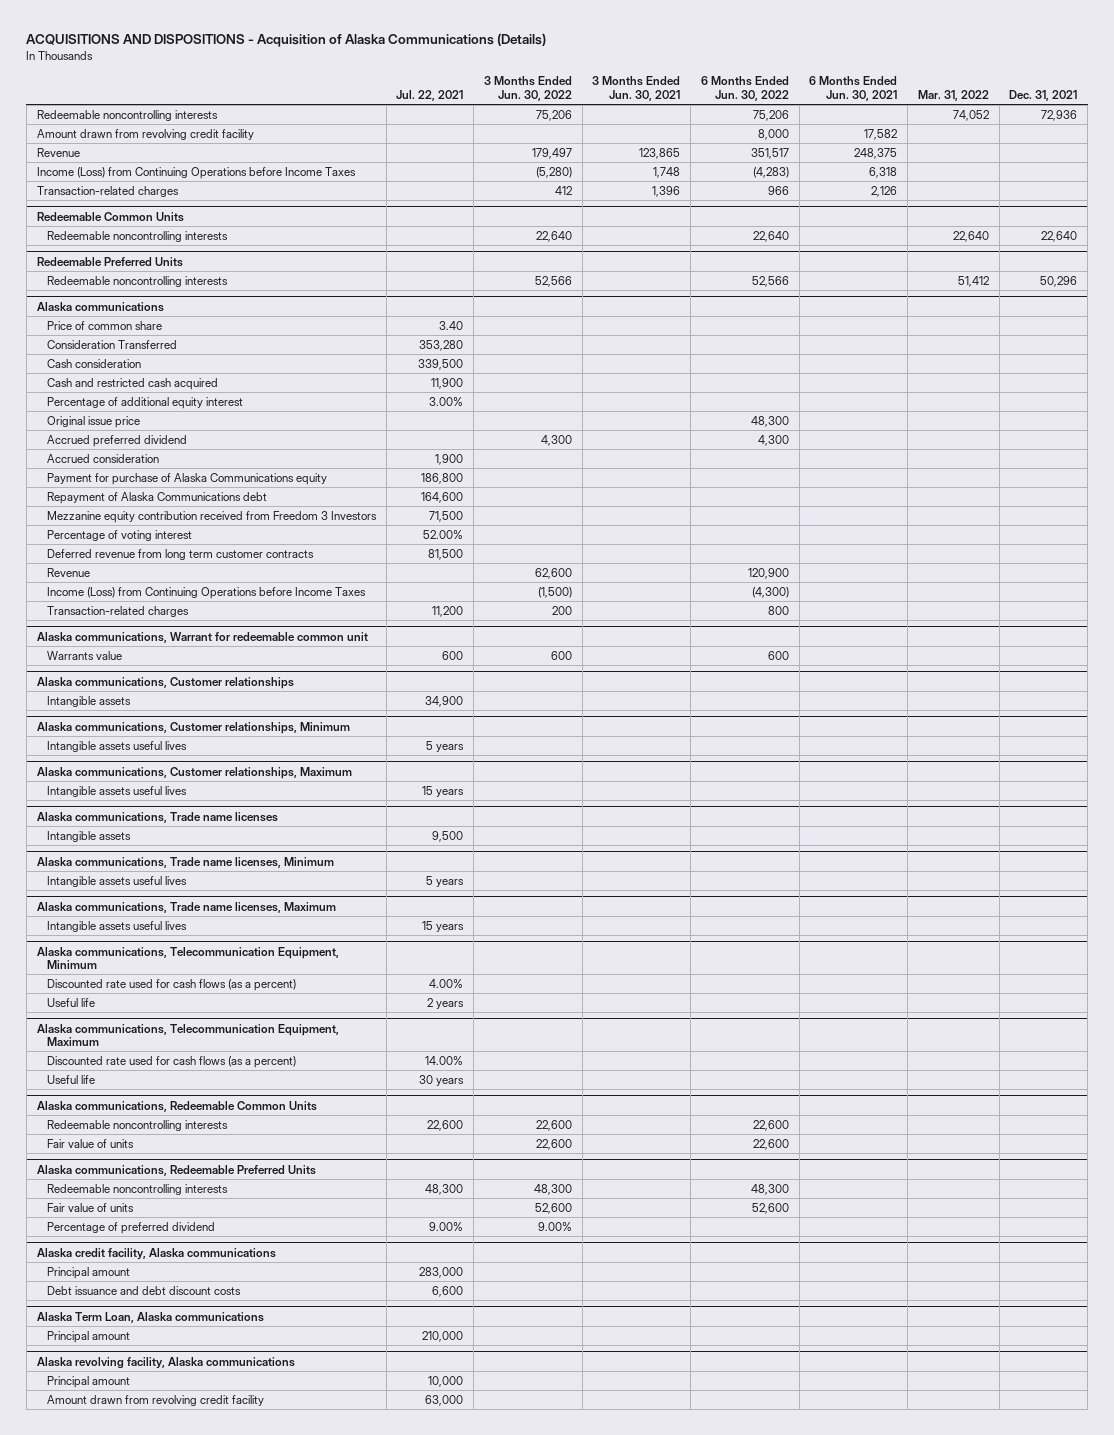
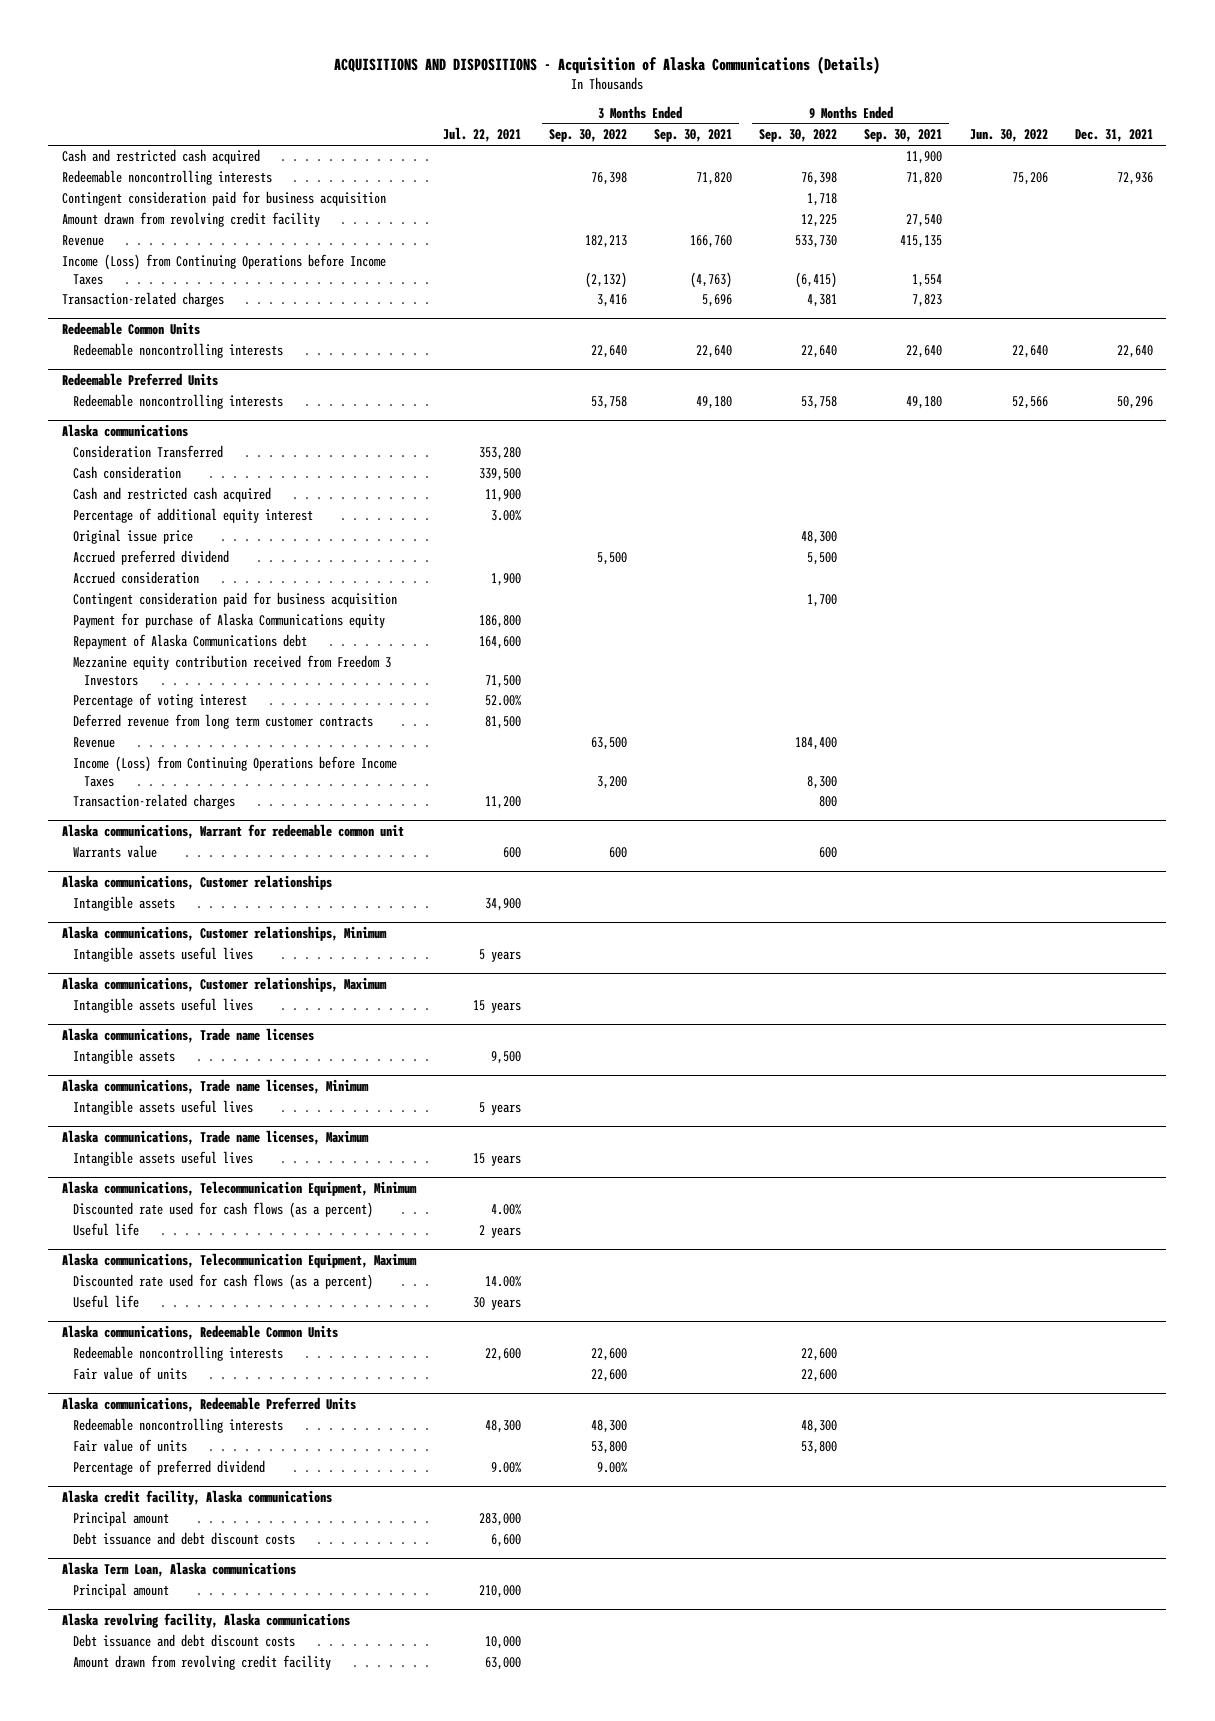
- | Jul. 22, 2021 | 3 Months Ended Jun. 30, 2022 | 3 Months Ended Jun. 30, 2021 | 6 Months Ended Jun. 30, 2022 | 6 Months Ended Jun. 30, 2021 | Mar. 31, 2022 | Dec. 31, 2021
+ | Jul. 22, 2021 | 3 Months Ended Sep. 30, 2022 | 3 Months Ended Sep. 30, 2021 | 9 Months Ended Sep. 30, 2022 | 9 Months Ended Sep. 30, 2021 | Jun. 30, 2022 | Dec. 31, 2021
+ Cash and restricted cash acquired | | | | | 11,900 | |
+ Contingent consideration paid for business acquisition | | | | 1,718 | | |
@ Alaska communications
- Price of common share | 3.40 | | | | | |
+ Contingent consideration paid for business acquisition | | | | 1,700 | | |
@ Alaska revolving facility, Alaska communications
- Principal amount | 10,000 | | | | | |
+ Debt issuance and debt discount costs | 10,000 | | | | | |

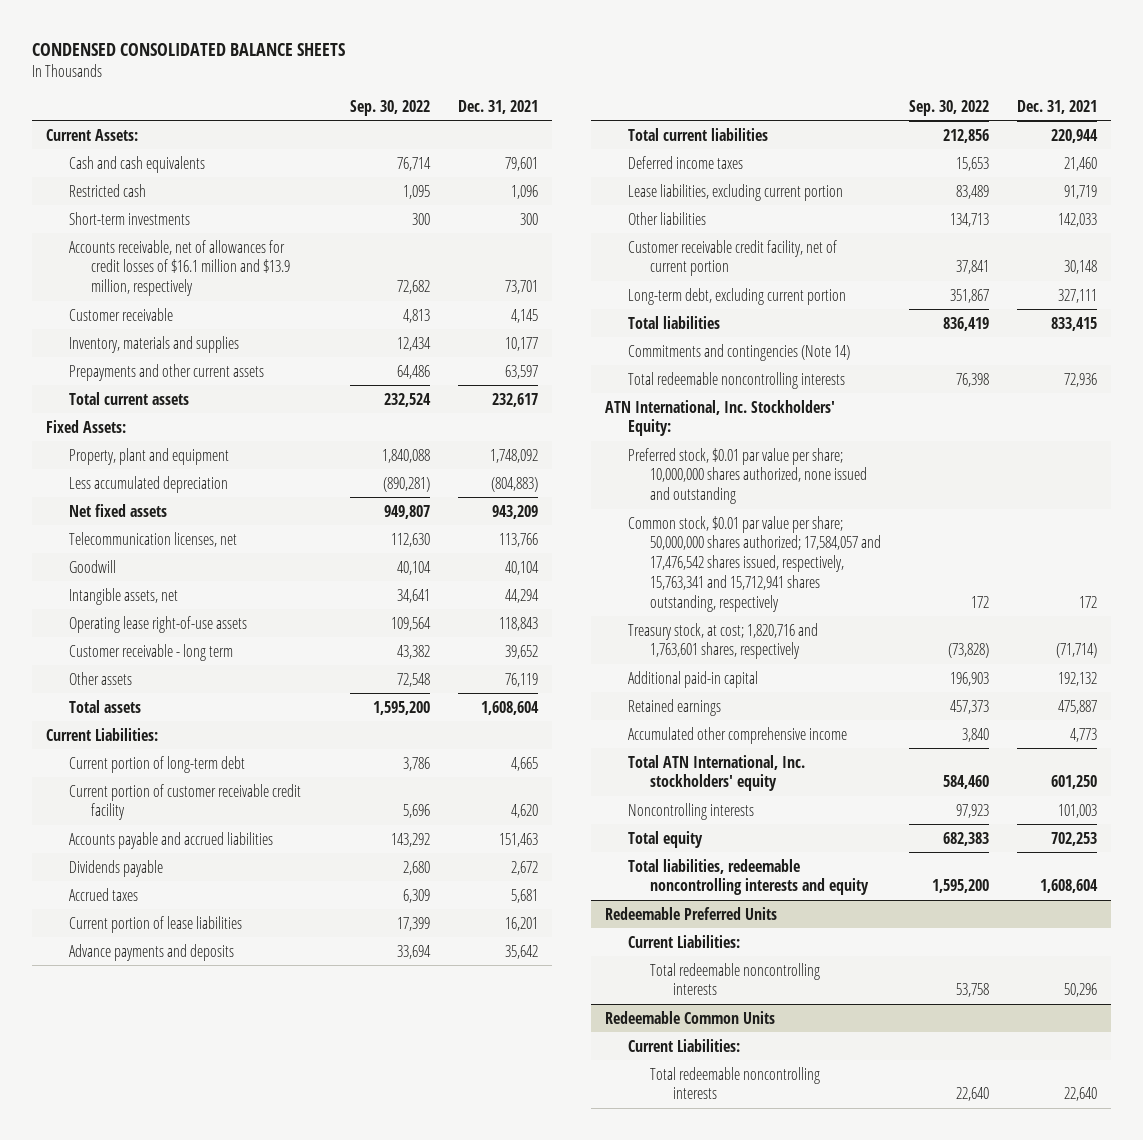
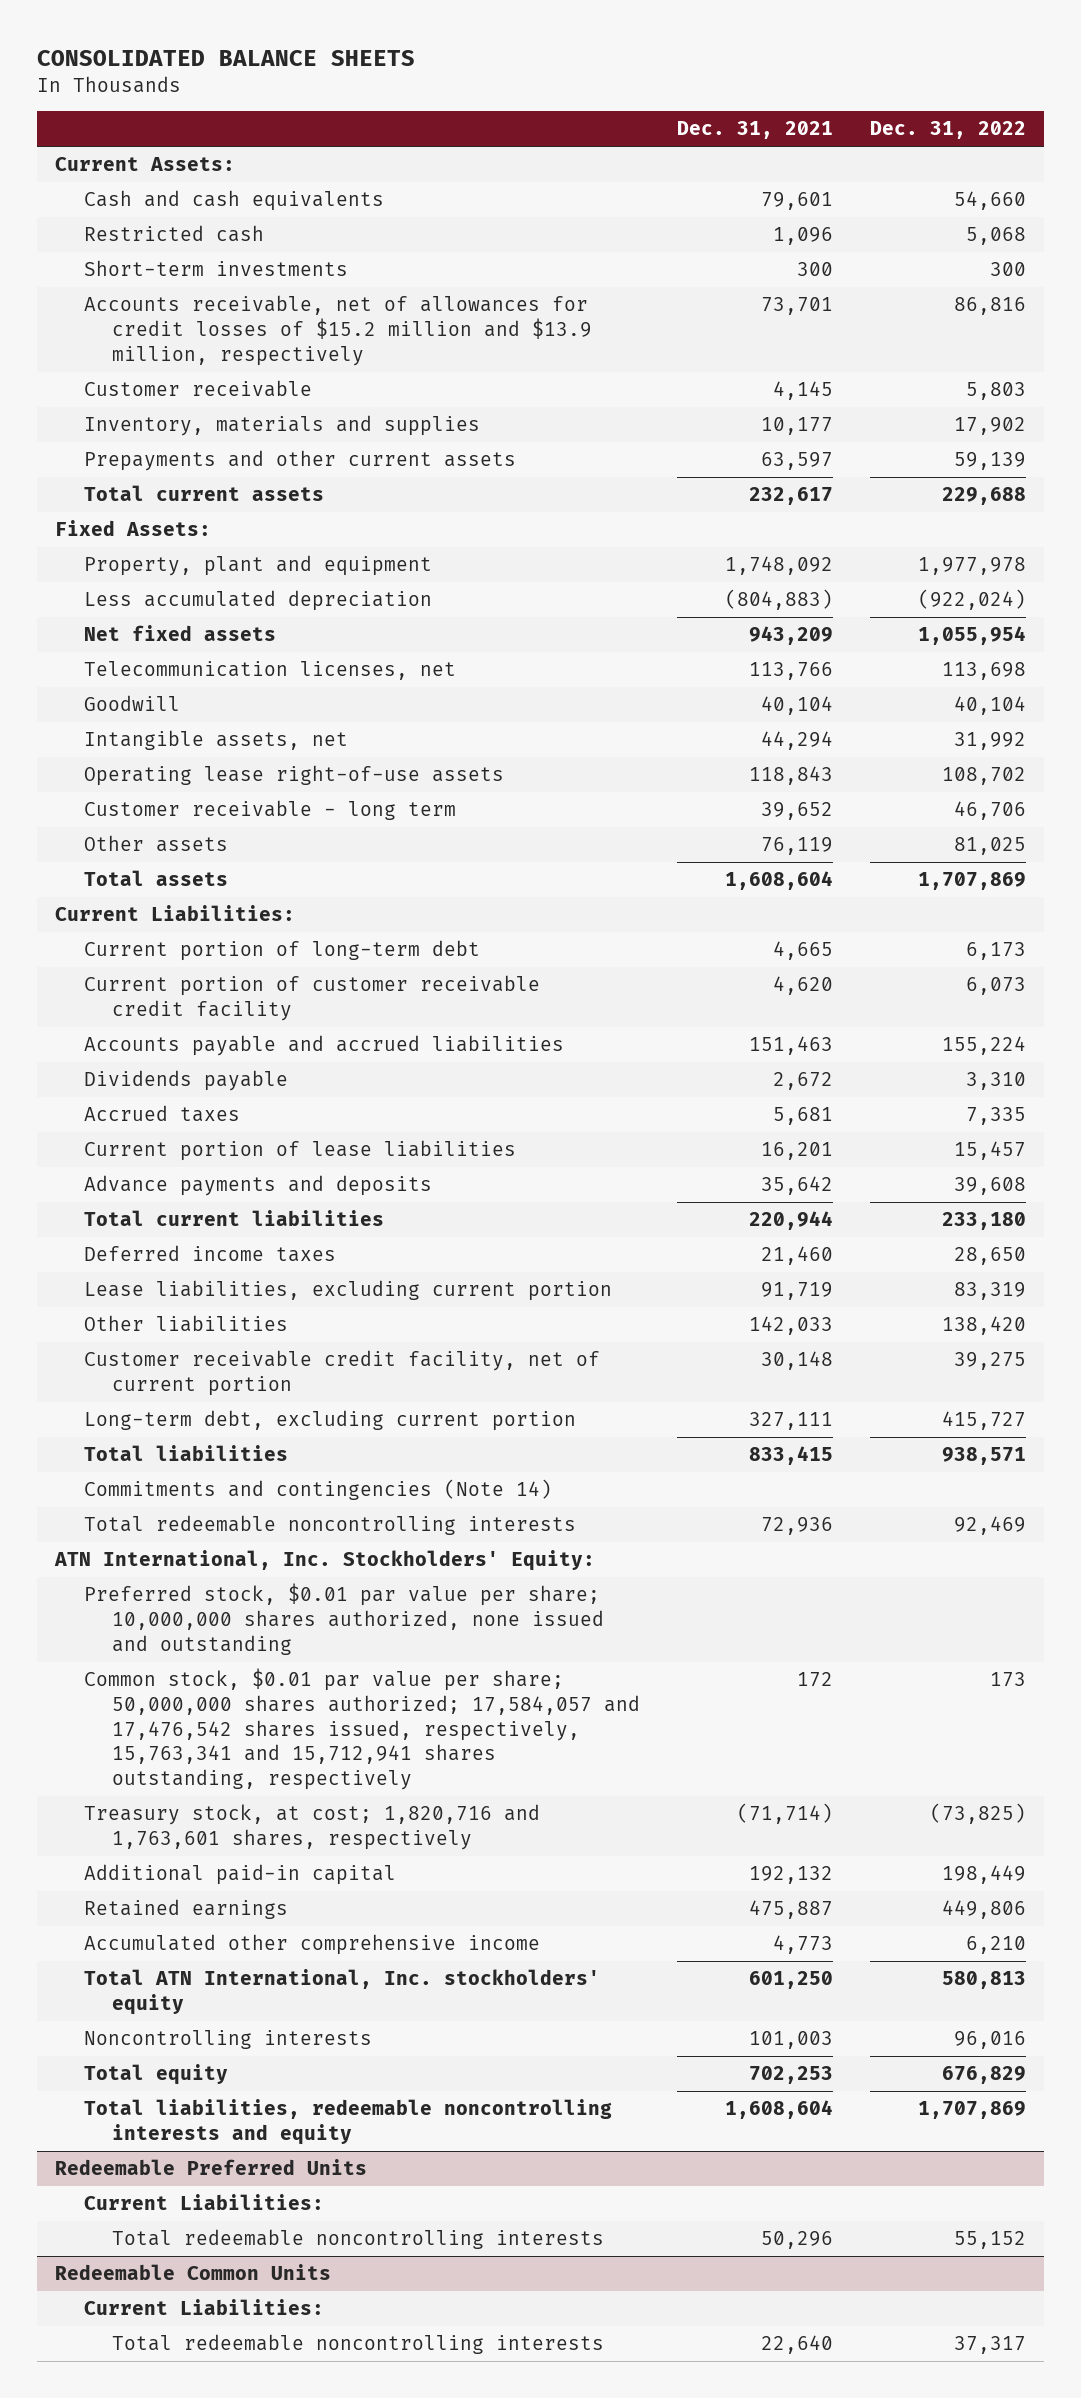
- CONDENSED CONSOLIDATED BALANCE SHEETS
+ CONSOLIDATED BALANCE SHEETS
- | Sep. 30, 2022 | Dec. 31, 2021
+ | Dec. 31, 2021 | Dec. 31, 2022
- Accounts receivable, net of allowances for credit losses of $16.1 million and $13.9 million, respectively | 72,682 | 73,701
+ Accounts receivable, net of allowances for credit losses of $15.2 million and $13.9 million, respectively | 73,701 | 86,816

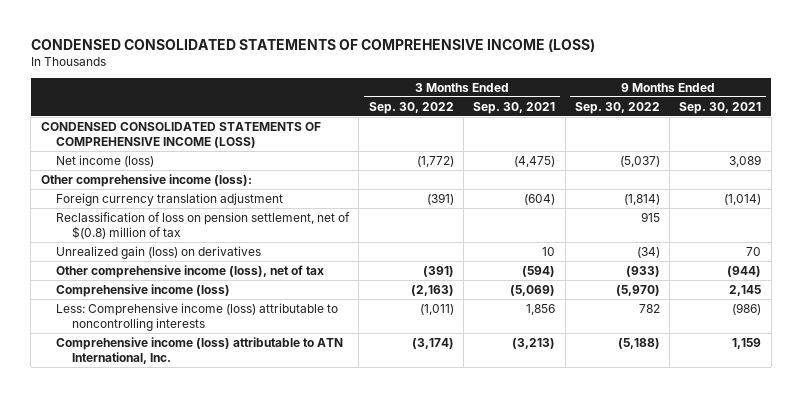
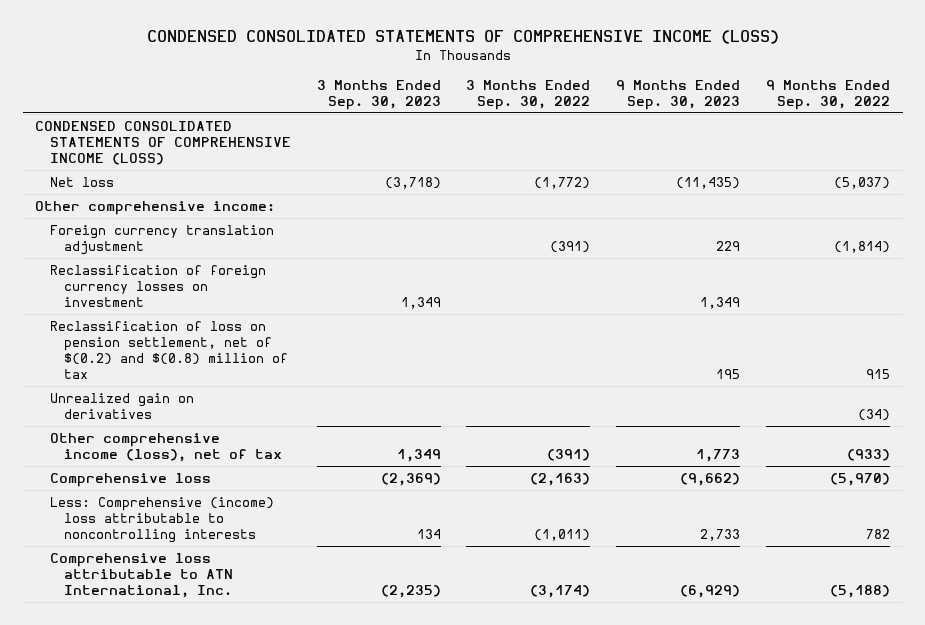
- | 3 Months Ended Sep. 30, 2022 | 3 Months Ended Sep. 30, 2021 | 9 Months Ended Sep. 30, 2022 | 9 Months Ended Sep. 30, 2021
+ | 3 Months Ended Sep. 30, 2023 | 3 Months Ended Sep. 30, 2022 | 9 Months Ended Sep. 30, 2023 | 9 Months Ended Sep. 30, 2022
- Net income (loss) | (1,772) | (4,475) | (5,037) | 3,089
- Other comprehensive income (loss):
+ Net loss | (3,718) | (1,772) | (11,435) | (5,037)
+ Other comprehensive income:
- Reclassification of loss on pension settlement, net of $(0.8) million of tax | | | 915 |
- Unrealized gain (loss) on derivatives | | 10 | (34) | 70
+ Reclassification of foreign currency losses on investment | 1,349 | | 1,349 |
+ Reclassification of loss on pension settlement, net of $(0.2) and $(0.8) million of tax | | | 195 | 915
+ Unrealized gain on derivatives | | | | (34)
- Comprehensive income (loss) | (2,163) | (5,069) | (5,970) | 2,145
- Less: Comprehensive income (loss) attributable to noncontrolling interests | (1,011) | 1,856 | 782 | (986)
- Comprehensive income (loss) attributable to ATN International, Inc. | (3,174) | (3,213) | (5,188) | 1,159
+ Comprehensive loss | (2,369) | (2,163) | (9,662) | (5,970)
+ Less: Comprehensive (income) loss attributable to noncontrolling interests | 134 | (1,011) | 2,733 | 782
+ Comprehensive loss attributable to ATN International, Inc. | (2,235) | (3,174) | (6,929) | (5,188)

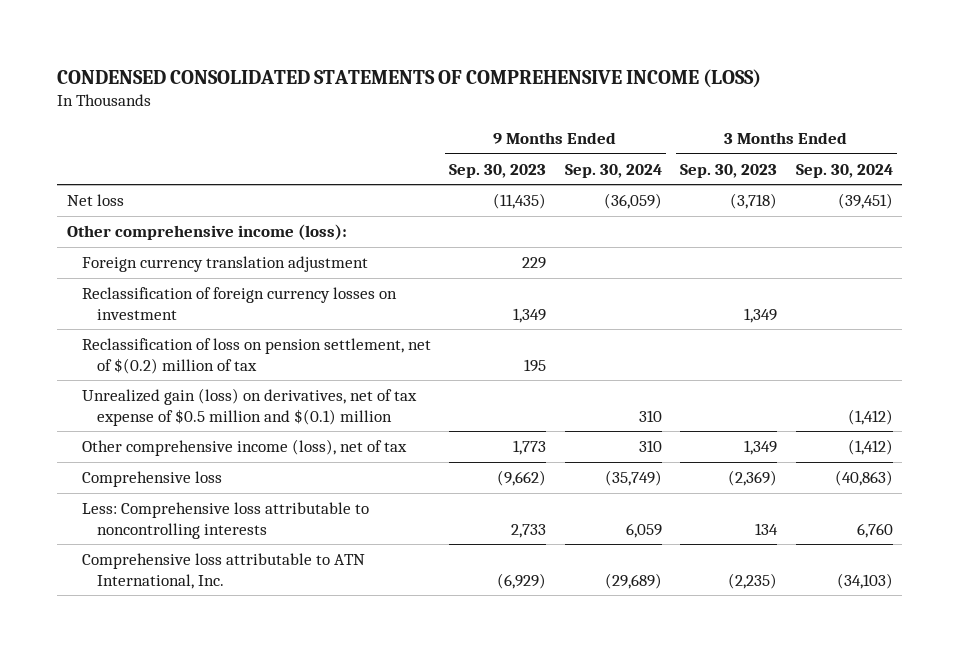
- | 3 Months Ended Sep. 30, 2023 | 3 Months Ended Sep. 30, 2022 | 9 Months Ended Sep. 30, 2023 | 9 Months Ended Sep. 30, 2022
+ | 9 Months Ended Sep. 30, 2023 | 9 Months Ended Sep. 30, 2024 | 3 Months Ended Sep. 30, 2023 | 3 Months Ended Sep. 30, 2024
- CONDENSED CONSOLIDATED STATEMENTS OF COMPREHENSIVE INCOME (LOSS)
- Other comprehensive income:
+ Other comprehensive income (loss):
- Reclassification of loss on pension settlement, net of $(0.2) and $(0.8) million of tax | | | 195 | 915
- Unrealized gain on derivatives | | | | (34)
+ Reclassification of loss on pension settlement, net of $(0.2) million of tax | 195 | | |
+ Unrealized gain (loss) on derivatives, net of tax expense of $0.5 million and $(0.1) million | | 310 | | (1,412)
- Less: Comprehensive (income) loss attributable to noncontrolling interests | 134 | (1,011) | 2,733 | 782
+ Less: Comprehensive loss attributable to noncontrolling interests | 2,733 | 6,059 | 134 | 6,760

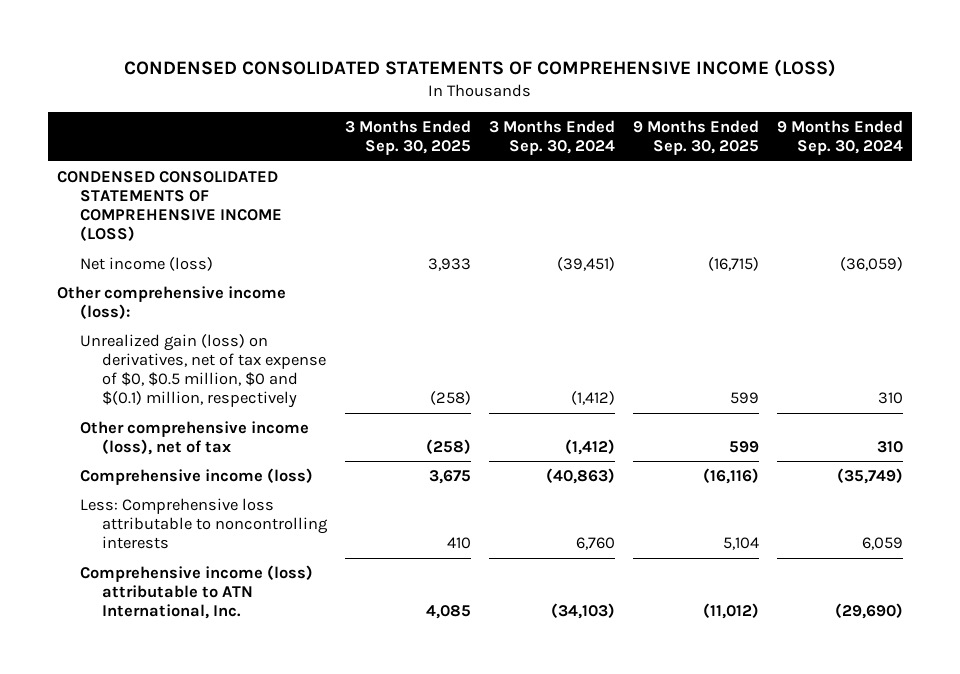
- | 9 Months Ended Sep. 30, 2023 | 9 Months Ended Sep. 30, 2024 | 3 Months Ended Sep. 30, 2023 | 3 Months Ended Sep. 30, 2024
+ | 3 Months Ended Sep. 30, 2025 | 3 Months Ended Sep. 30, 2024 | 9 Months Ended Sep. 30, 2025 | 9 Months Ended Sep. 30, 2024
- Net loss | (11,435) | (36,059) | (3,718) | (39,451)
+ CONDENSED CONSOLIDATED STATEMENTS OF COMPREHENSIVE INCOME (LOSS)
+ Net income (loss) | 3,933 | (39,451) | (16,715) | (36,059)
- Foreign currency translation adjustment | 229 | | |
- Reclassification of foreign currency losses on investment | 1,349 | | 1,349 |
- Reclassification of loss on pension settlement, net of $(0.2) million of tax | 195 | | |
- Unrealized gain (loss) on derivatives, net of tax expense of $0.5 million and $(0.1) million | | 310 | | (1,412)
+ Unrealized gain (loss) on derivatives, net of tax expense of $0, $0.5 million, $0 and $(0.1) million, respectively | (258) | (1,412) | 599 | 310
- Comprehensive loss | (9,662) | (35,749) | (2,369) | (40,863)
+ Comprehensive income (loss) | 3,675 | (40,863) | (16,116) | (35,749)
- Comprehensive loss attributable to ATN International, Inc. | (6,929) | (29,689) | (2,235) | (34,103)
+ Comprehensive income (loss) attributable to ATN International, Inc. | 4,085 | (34,103) | (11,012) | (29,690)

